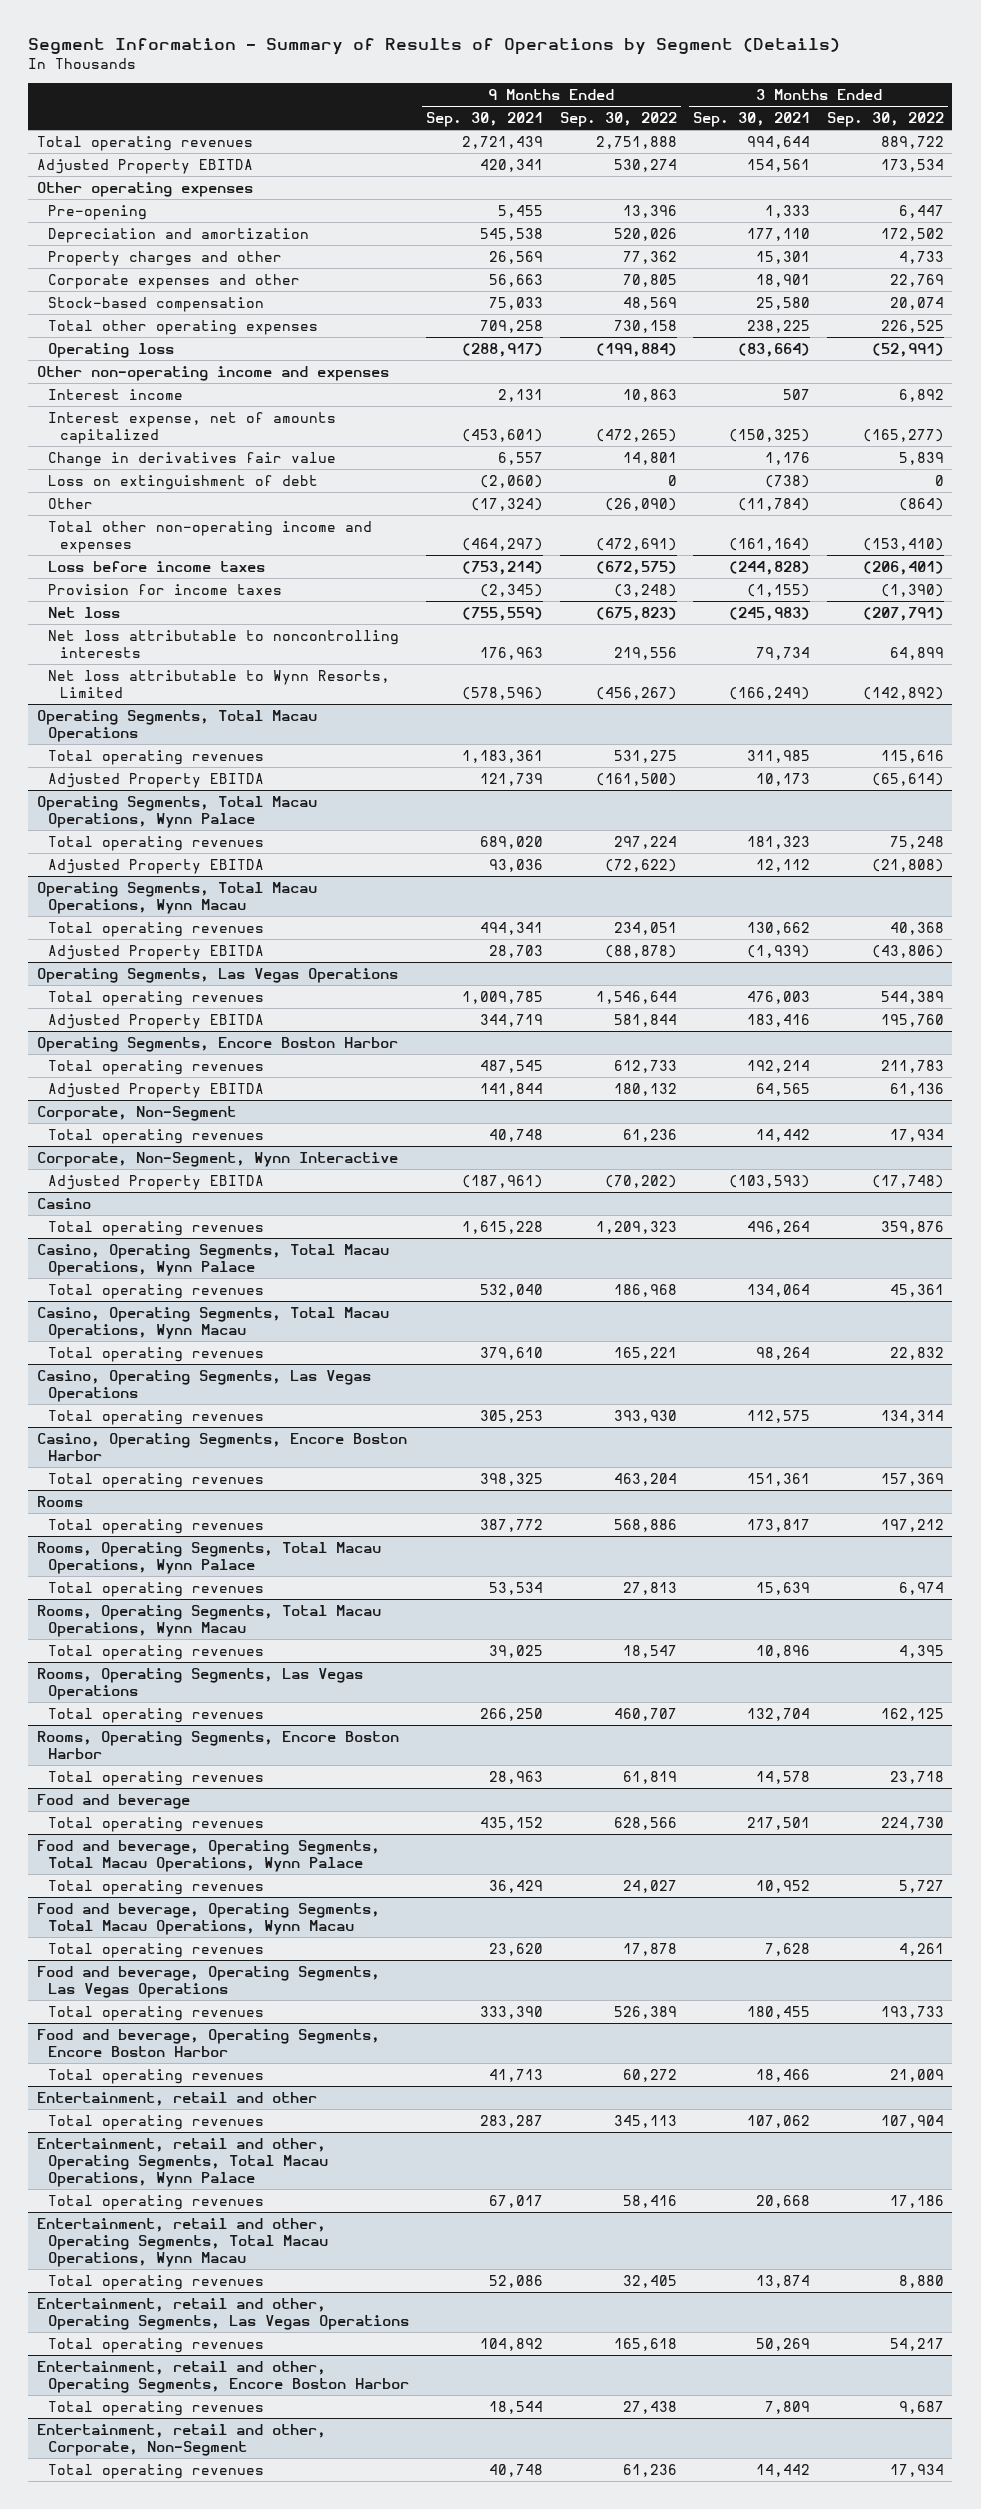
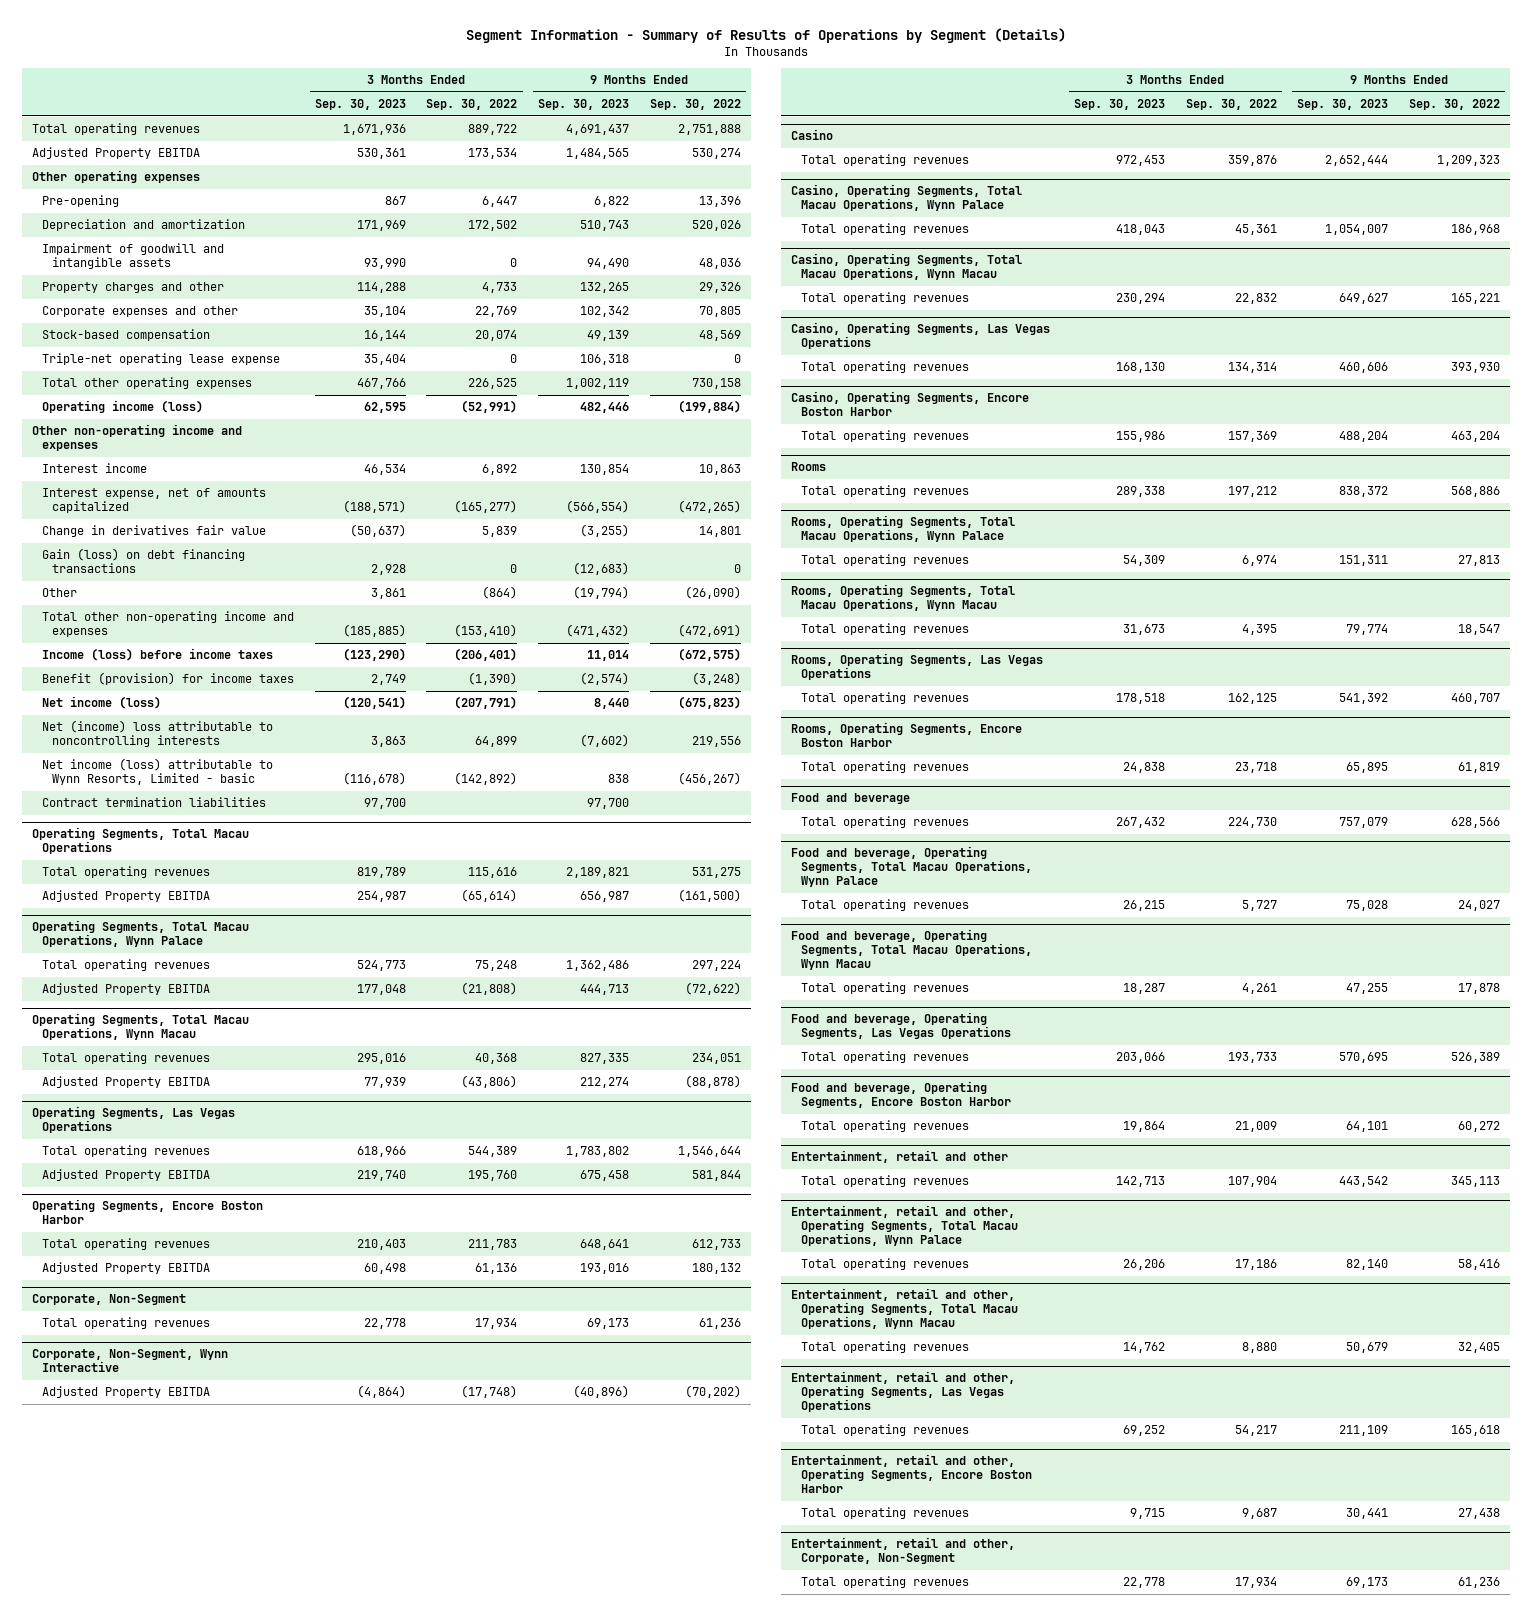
- | 9 Months Ended Sep. 30, 2021 | 9 Months Ended Sep. 30, 2022 | 3 Months Ended Sep. 30, 2021 | 3 Months Ended Sep. 30, 2022
+ | 3 Months Ended Sep. 30, 2023 | 3 Months Ended Sep. 30, 2022 | 9 Months Ended Sep. 30, 2023 | 9 Months Ended Sep. 30, 2022
- Property charges and other | 26,569 | 77,362 | 15,301 | 4,733
+ Impairment of goodwill and intangible assets | 93,990 | 0 | 94,490 | 48,036
+ Property charges and other | 114,288 | 4,733 | 132,265 | 29,326
+ Triple-net operating lease expense | 35,404 | 0 | 106,318 | 0
- Operating loss | (288,917) | (199,884) | (83,664) | (52,991)
+ Operating income (loss) | 62,595 | (52,991) | 482,446 | (199,884)
- Loss on extinguishment of debt | (2,060) | 0 | (738) | 0
+ Gain (loss) on debt financing transactions | 2,928 | 0 | (12,683) | 0
- Loss before income taxes | (753,214) | (672,575) | (244,828) | (206,401)
- Provision for income taxes | (2,345) | (3,248) | (1,155) | (1,390)
- Net loss | (755,559) | (675,823) | (245,983) | (207,791)
- Net loss attributable to noncontrolling interests | 176,963 | 219,556 | 79,734 | 64,899
- Net loss attributable to Wynn Resorts, Limited | (578,596) | (456,267) | (166,249) | (142,892)
+ Income (loss) before income taxes | (123,290) | (206,401) | 11,014 | (672,575)
+ Benefit (provision) for income taxes | 2,749 | (1,390) | (2,574) | (3,248)
+ Net income (loss) | (120,541) | (207,791) | 8,440 | (675,823)
+ Net (income) loss attributable to noncontrolling interests | 3,863 | 64,899 | (7,602) | 219,556
+ Net income (loss) attributable to Wynn Resorts, Limited - basic | (116,678) | (142,892) | 838 | (456,267)
+ Contract termination liabilities | 97,700 | | 97,700 |

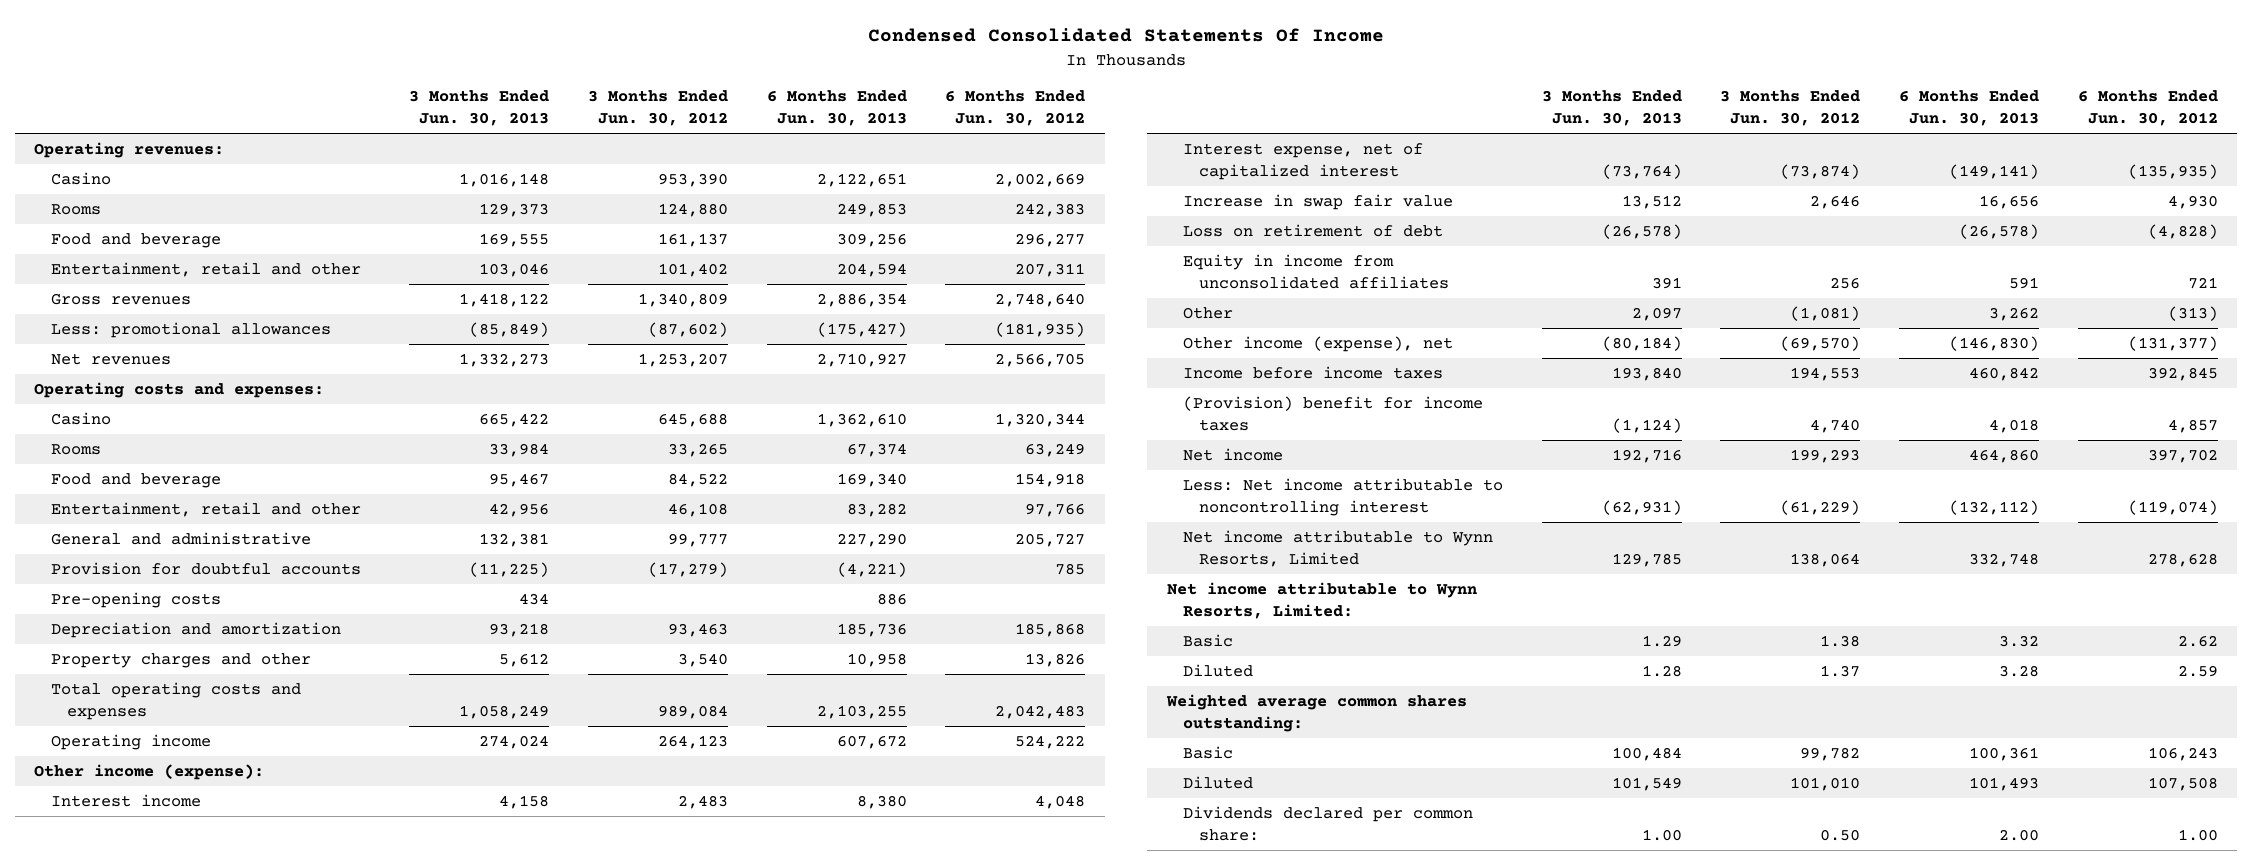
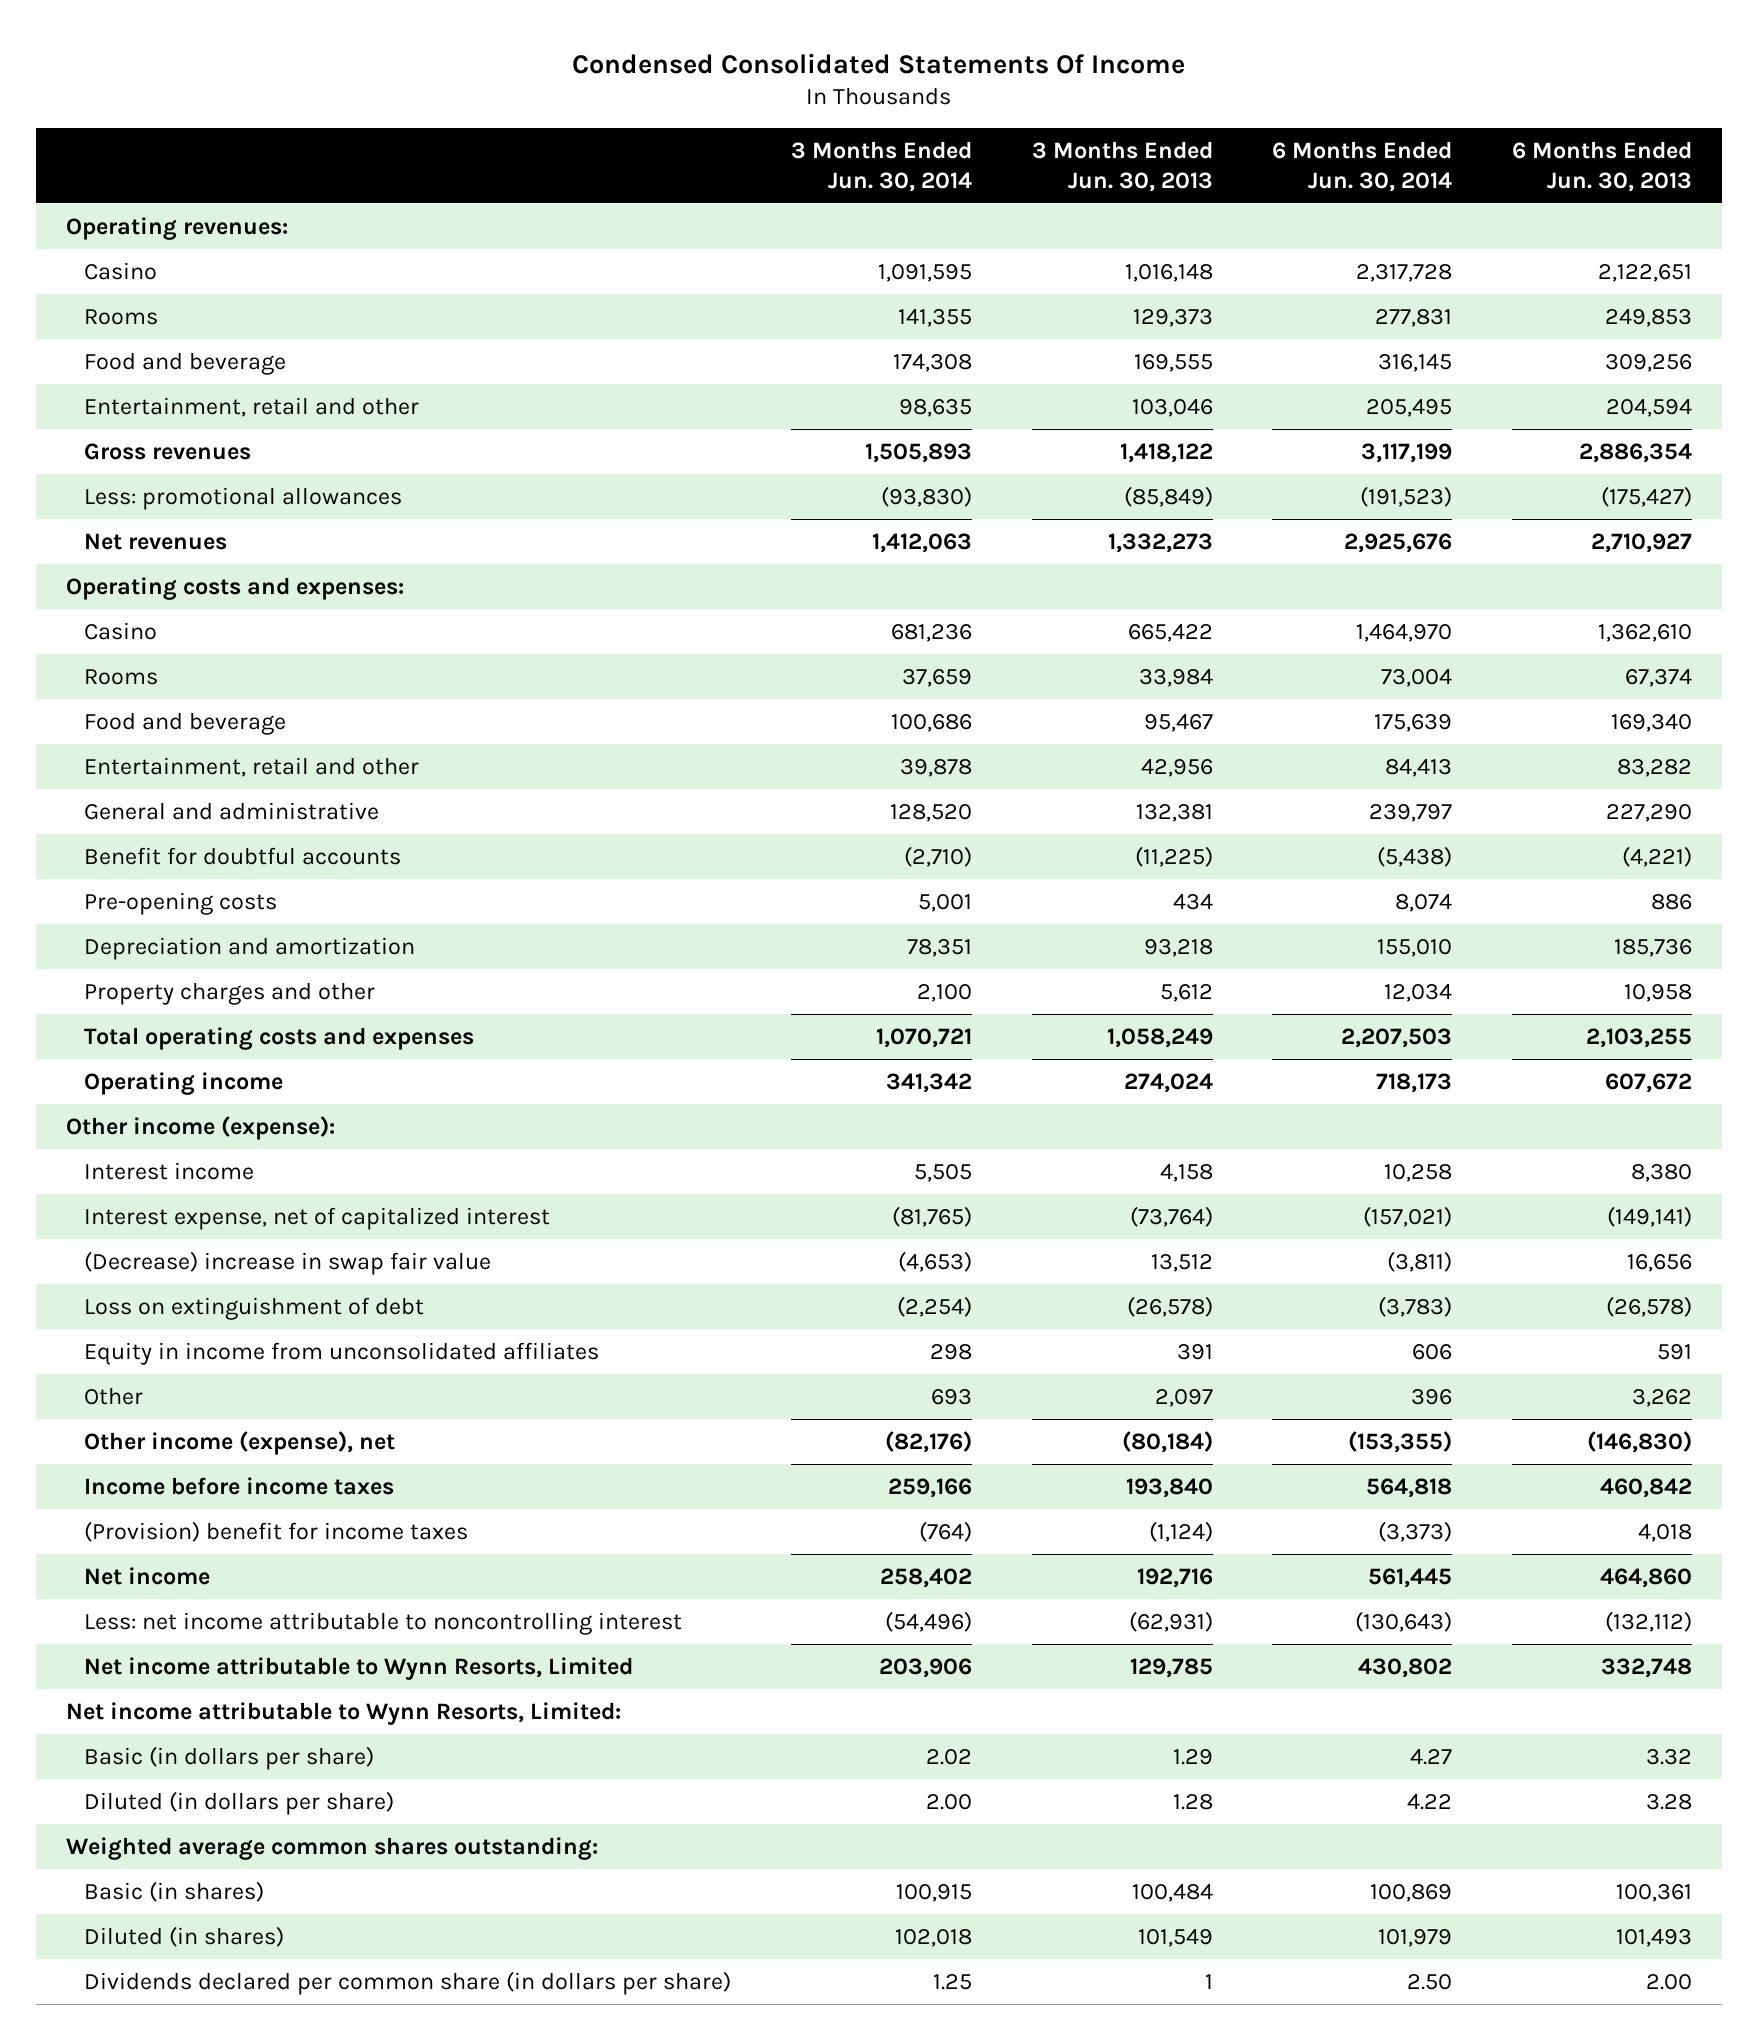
- | 3 Months Ended Jun. 30, 2013 | 3 Months Ended Jun. 30, 2012 | 6 Months Ended Jun. 30, 2013 | 6 Months Ended Jun. 30, 2012
+ | 3 Months Ended Jun. 30, 2014 | 3 Months Ended Jun. 30, 2013 | 6 Months Ended Jun. 30, 2014 | 6 Months Ended Jun. 30, 2013
- Provision for doubtful accounts | (11,225) | (17,279) | (4,221) | 785
+ Benefit for doubtful accounts | (2,710) | (11,225) | (5,438) | (4,221)
- Increase in swap fair value | 13,512 | 2,646 | 16,656 | 4,930
- Loss on retirement of debt | (26,578) | | (26,578) | (4,828)
+ (Decrease) increase in swap fair value | (4,653) | 13,512 | (3,811) | 16,656
+ Loss on extinguishment of debt | (2,254) | (26,578) | (3,783) | (26,578)
- Less: Net income attributable to noncontrolling interest | (62,931) | (61,229) | (132,112) | (119,074)
+ Less: net income attributable to noncontrolling interest | (54,496) | (62,931) | (130,643) | (132,112)
- Basic | 1.29 | 1.38 | 3.32 | 2.62
- Diluted | 1.28 | 1.37 | 3.28 | 2.59
+ Basic (in dollars per share) | 2.02 | 1.29 | 4.27 | 3.32
+ Diluted (in dollars per share) | 2.00 | 1.28 | 4.22 | 3.28
- Basic | 100,484 | 99,782 | 100,361 | 106,243
- Diluted | 101,549 | 101,010 | 101,493 | 107,508
- Dividends declared per common share: | 1.00 | 0.50 | 2.00 | 1.00
+ Basic (in shares) | 100,915 | 100,484 | 100,869 | 100,361
+ Diluted (in shares) | 102,018 | 101,549 | 101,979 | 101,493
+ Dividends declared per common share (in dollars per share) | 1.25 | 1 | 2.50 | 2.00

